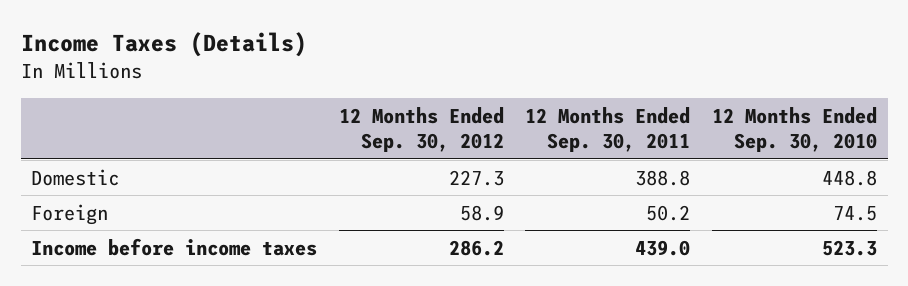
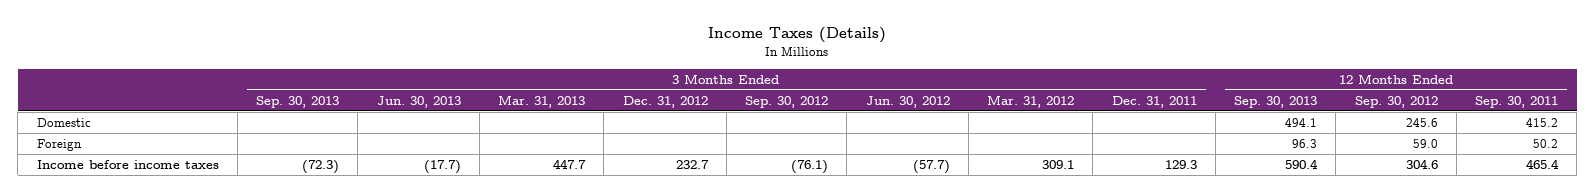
- | 12 Months Ended Sep. 30, 2012 | 12 Months Ended Sep. 30, 2011 | 12 Months Ended Sep. 30, 2010
+ | 3 Months Ended Sep. 30, 2013 | 3 Months Ended Jun. 30, 2013 | 3 Months Ended Mar. 31, 2013 | 3 Months Ended Dec. 31, 2012 | 3 Months Ended Sep. 30, 2012 | 3 Months Ended Jun. 30, 2012 | 3 Months Ended Mar. 31, 2012 | 3 Months Ended Dec. 31, 2011 | 12 Months Ended Sep. 30, 2013 | 12 Months Ended Sep. 30, 2012 | 12 Months Ended Sep. 30, 2011
- Domestic | 227.3 | 388.8 | 448.8
- Foreign | 58.9 | 50.2 | 74.5
- Income before income taxes | 286.2 | 439.0 | 523.3
+ Domestic | | | | | | | | | 494.1 | 245.6 | 415.2
+ Foreign | | | | | | | | | 96.3 | 59.0 | 50.2
+ Income before income taxes | (72.3) | (17.7) | 447.7 | 232.7 | (76.1) | (57.7) | 309.1 | 129.3 | 590.4 | 304.6 | 465.4

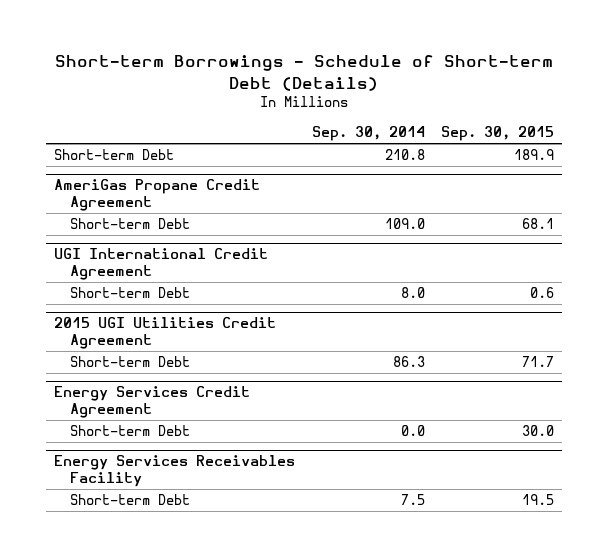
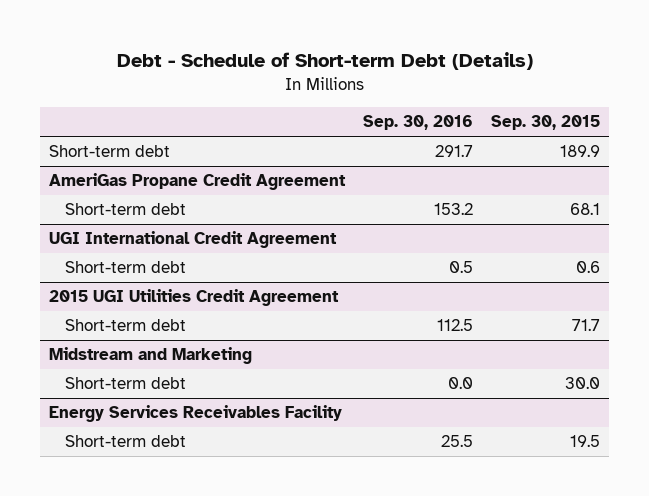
- Short-term Borrowings - Schedule of Short-term Debt (Details)
+ Debt - Schedule of Short-term Debt (Details)
- | Sep. 30, 2014 | Sep. 30, 2015
+ | Sep. 30, 2016 | Sep. 30, 2015
- Short-term Debt | 210.8 | 189.9
+ Short-term debt | 291.7 | 189.9
@ AmeriGas Propane Credit Agreement
- Short-term Debt | 109.0 | 68.1
+ Short-term debt | 153.2 | 68.1
@ UGI International Credit Agreement
- Short-term Debt | 8.0 | 0.6
+ Short-term debt | 0.5 | 0.6
@ 2015 UGI Utilities Credit Agreement
- Short-term Debt | 86.3 | 71.7
- Energy Services Credit Agreement
- Short-term Debt | 0.0 | 30.0
@ 2015 UGI Utilities Credit Agreement
+ Short-term debt | 112.5 | 71.7
+ Midstream and Marketing
+ Short-term debt | 0.0 | 30.0
@ Energy Services Receivables Facility
- Short-term Debt | 7.5 | 19.5
+ Short-term debt | 25.5 | 19.5

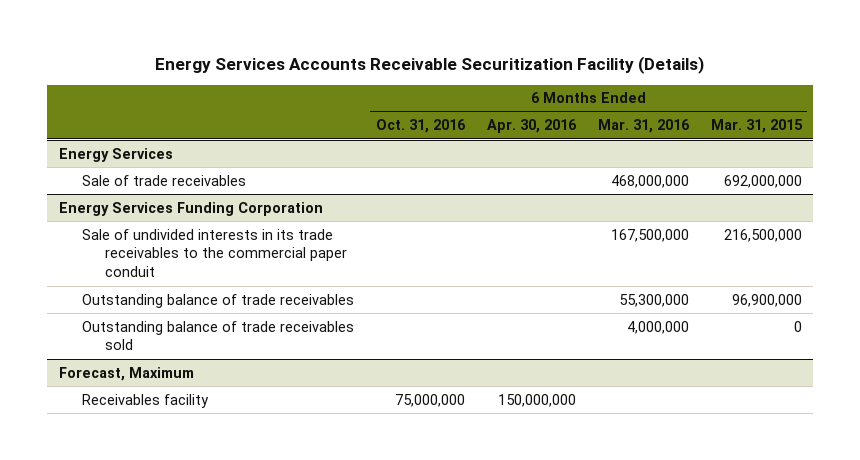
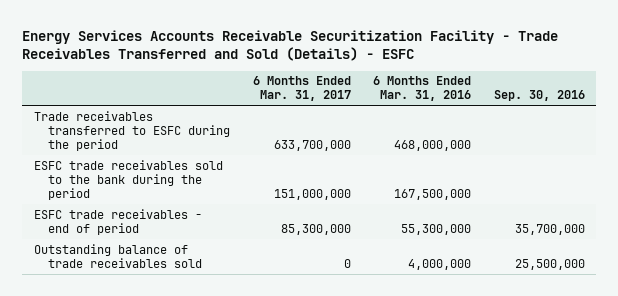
- Energy Services Accounts Receivable Securitization Facility (Details)
+ Energy Services Accounts Receivable Securitization Facility - Trade Receivables Transferred and Sold (Details) - ESFC
- | 6 Months Ended Oct. 31, 2016 | 6 Months Ended Apr. 30, 2016 | 6 Months Ended Mar. 31, 2016 | 6 Months Ended Mar. 31, 2015
+ | 6 Months Ended Mar. 31, 2017 | 6 Months Ended Mar. 31, 2016 | Sep. 30, 2016
- Energy Services
- Sale of trade receivables | | | 468,000,000 | 692,000,000
- Energy Services Funding Corporation
- Sale of undivided interests in its trade receivables to the commercial paper conduit | | | 167,500,000 | 216,500,000
- Outstanding balance of trade receivables | | | 55,300,000 | 96,900,000
+ Trade receivables transferred to ESFC during the period | 633,700,000 | 468,000,000 |
+ ESFC trade receivables sold to the bank during the period | 151,000,000 | 167,500,000 |
+ ESFC trade receivables - end of period | 85,300,000 | 55,300,000 | 35,700,000
- Forecast, Maximum
- Receivables facility | 75,000,000 | 150,000,000 | |

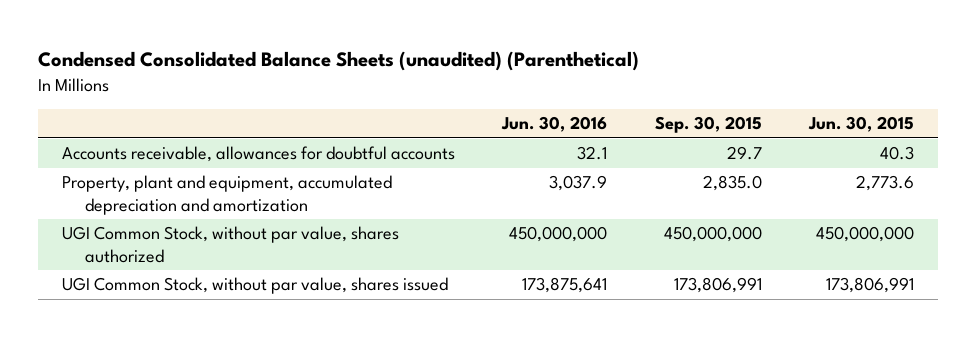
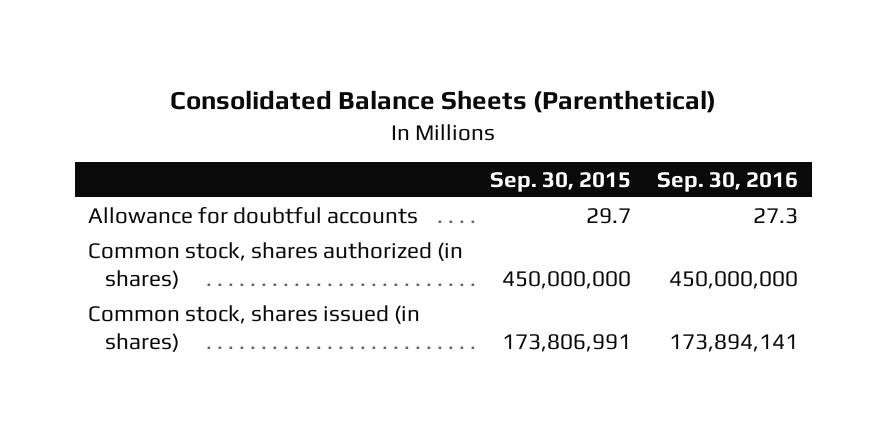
- Condensed Consolidated Balance Sheets (unaudited) (Parenthetical)
+ Consolidated Balance Sheets (Parenthetical)
- | Jun. 30, 2016 | Sep. 30, 2015 | Jun. 30, 2015
+ | Sep. 30, 2015 | Sep. 30, 2016
- Accounts receivable, allowances for doubtful accounts | 32.1 | 29.7 | 40.3
- Property, plant and equipment, accumulated depreciation and amortization | 3,037.9 | 2,835.0 | 2,773.6
- UGI Common Stock, without par value, shares authorized | 450,000,000 | 450,000,000 | 450,000,000
- UGI Common Stock, without par value, shares issued | 173,875,641 | 173,806,991 | 173,806,991
+ Allowance for doubtful accounts | 29.7 | 27.3
+ Common stock, shares authorized (in shares) | 450,000,000 | 450,000,000
+ Common stock, shares issued (in shares) | 173,806,991 | 173,894,141

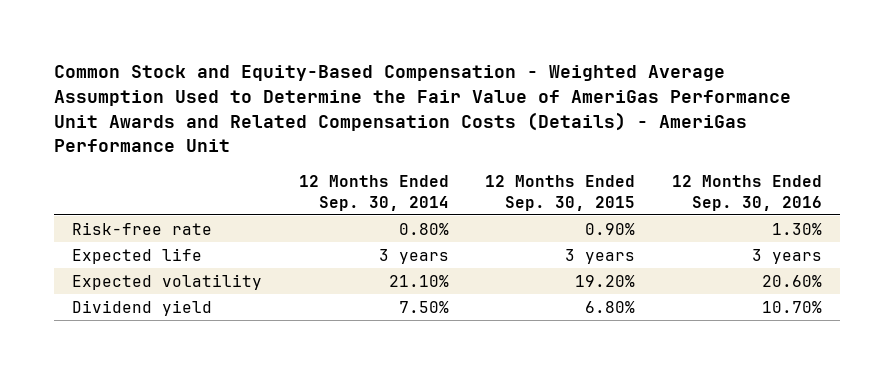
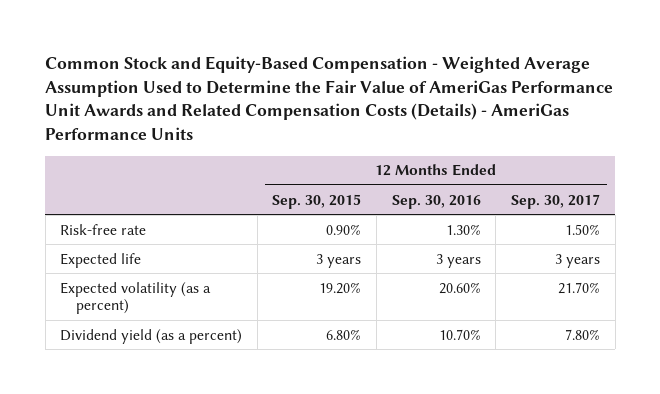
- Common Stock and Equity-Based Compensation - Weighted Average Assumption Used to Determine the Fair Value of AmeriGas Performance Unit Awards and Related Compensation Costs (Details) - AmeriGas Performance Unit
+ Common Stock and Equity-Based Compensation - Weighted Average Assumption Used to Determine the Fair Value of AmeriGas Performance Unit Awards and Related Compensation Costs (Details) - AmeriGas Performance Units
- | 12 Months Ended Sep. 30, 2014 | 12 Months Ended Sep. 30, 2015 | 12 Months Ended Sep. 30, 2016
+ | 12 Months Ended Sep. 30, 2015 | 12 Months Ended Sep. 30, 2016 | 12 Months Ended Sep. 30, 2017
- Expected volatility | 21.10% | 19.20% | 20.60%
- Dividend yield | 7.50% | 6.80% | 10.70%
+ Expected volatility (as a percent) | 19.20% | 20.60% | 21.70%
+ Dividend yield (as a percent) | 6.80% | 10.70% | 7.80%

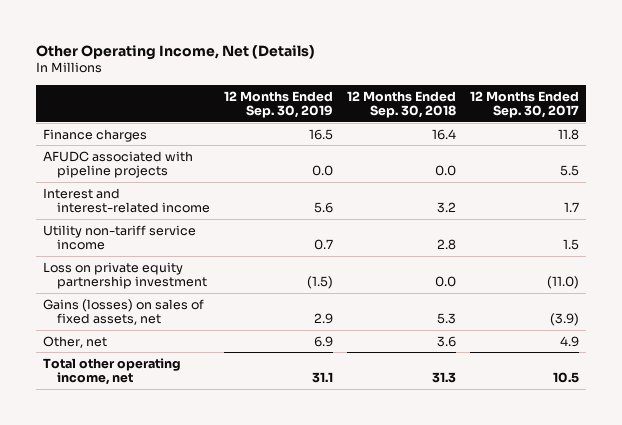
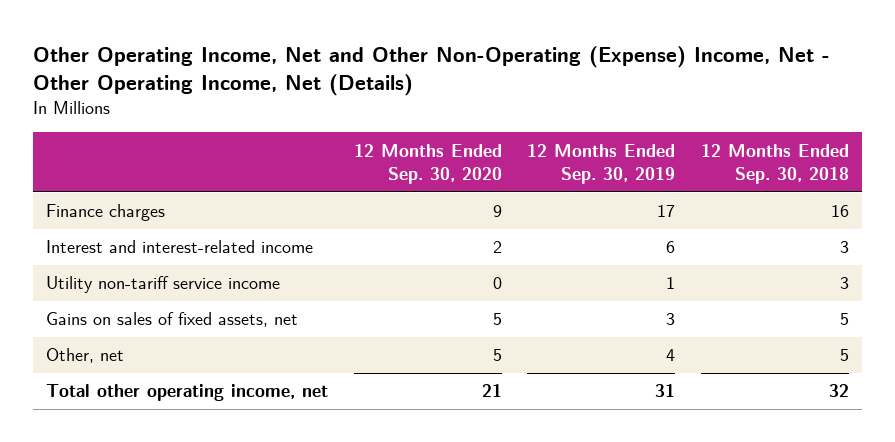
- Other Operating Income, Net (Details)
+ Other Operating Income, Net and Other Non-Operating (Expense) Income, Net - Other Operating Income, Net (Details)
- | 12 Months Ended Sep. 30, 2019 | 12 Months Ended Sep. 30, 2018 | 12 Months Ended Sep. 30, 2017
+ | 12 Months Ended Sep. 30, 2020 | 12 Months Ended Sep. 30, 2019 | 12 Months Ended Sep. 30, 2018
- Finance charges | 16.5 | 16.4 | 11.8
- AFUDC associated with pipeline projects | 0.0 | 0.0 | 5.5
- Interest and interest-related income | 5.6 | 3.2 | 1.7
- Utility non-tariff service income | 0.7 | 2.8 | 1.5
- Loss on private equity partnership investment | (1.5) | 0.0 | (11.0)
- Gains (losses) on sales of fixed assets, net | 2.9 | 5.3 | (3.9)
- Other, net | 6.9 | 3.6 | 4.9
- Total other operating income, net | 31.1 | 31.3 | 10.5
+ Finance charges | 9 | 17 | 16
+ Interest and interest-related income | 2 | 6 | 3
+ Utility non-tariff service income | 0 | 1 | 3
+ Gains on sales of fixed assets, net | 5 | 3 | 5
+ Other, net | 5 | 4 | 5
+ Total other operating income, net | 21 | 31 | 32

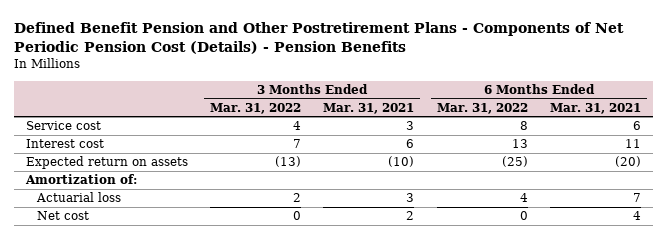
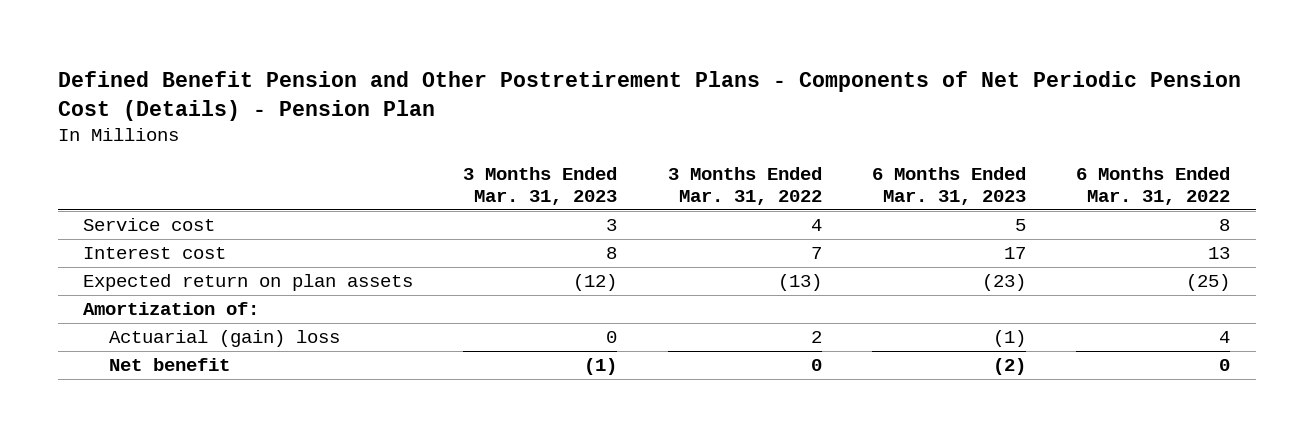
- Defined Benefit Pension and Other Postretirement Plans - Components of Net Periodic Pension Cost (Details) - Pension Benefits
+ Defined Benefit Pension and Other Postretirement Plans - Components of Net Periodic Pension Cost (Details) - Pension Plan
- | 3 Months Ended Mar. 31, 2022 | 3 Months Ended Mar. 31, 2021 | 6 Months Ended Mar. 31, 2022 | 6 Months Ended Mar. 31, 2021
+ | 3 Months Ended Mar. 31, 2023 | 3 Months Ended Mar. 31, 2022 | 6 Months Ended Mar. 31, 2023 | 6 Months Ended Mar. 31, 2022
- Expected return on assets | (13) | (10) | (25) | (20)
+ Expected return on plan assets | (12) | (13) | (23) | (25)
- Actuarial loss | 2 | 3 | 4 | 7
- Net cost | 0 | 2 | 0 | 4
+ Actuarial (gain) loss | 0 | 2 | (1) | 4
+ Net benefit | (1) | 0 | (2) | 0

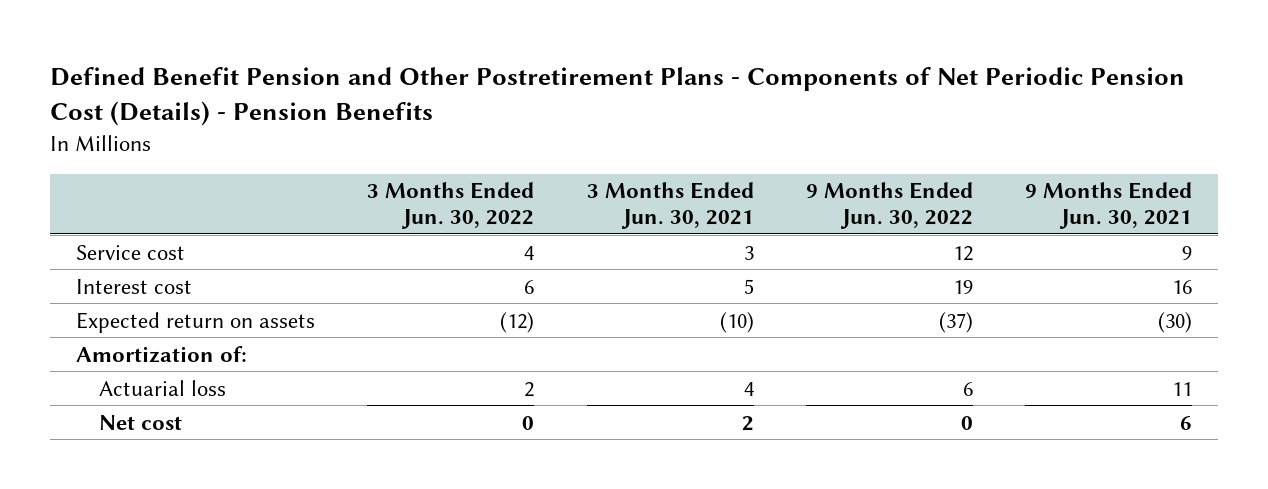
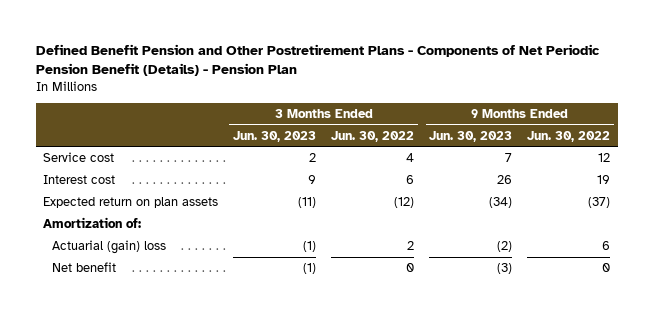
- Defined Benefit Pension and Other Postretirement Plans - Components of Net Periodic Pension Cost (Details) - Pension Benefits
+ Defined Benefit Pension and Other Postretirement Plans - Components of Net Periodic Pension Benefit (Details) - Pension Plan
- | 3 Months Ended Jun. 30, 2022 | 3 Months Ended Jun. 30, 2021 | 9 Months Ended Jun. 30, 2022 | 9 Months Ended Jun. 30, 2021
+ | 3 Months Ended Jun. 30, 2023 | 3 Months Ended Jun. 30, 2022 | 9 Months Ended Jun. 30, 2023 | 9 Months Ended Jun. 30, 2022
- Expected return on assets | (12) | (10) | (37) | (30)
+ Expected return on plan assets | (11) | (12) | (34) | (37)
- Actuarial loss | 2 | 4 | 6 | 11
- Net cost | 0 | 2 | 0 | 6
+ Actuarial (gain) loss | (1) | 2 | (2) | 6
+ Net benefit | (1) | 0 | (3) | 0

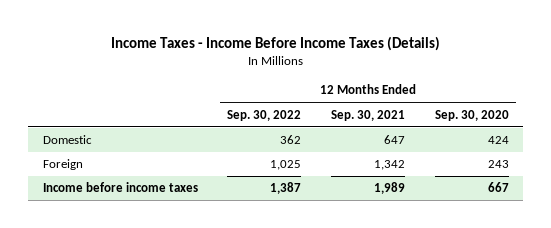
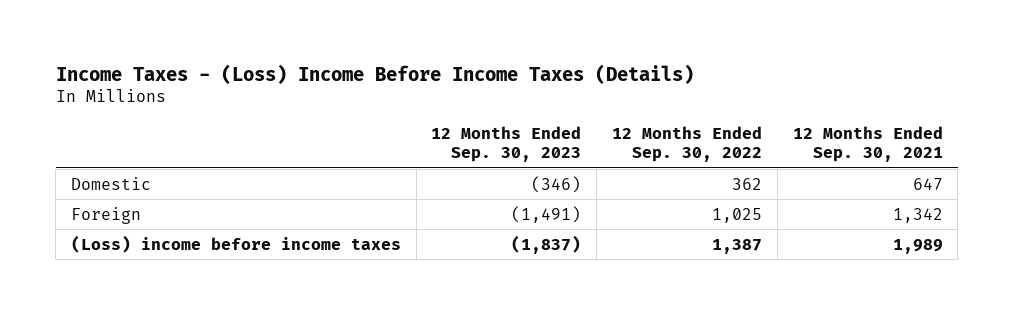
- Income Taxes - Income Before Income Taxes (Details)
+ Income Taxes - (Loss) Income Before Income Taxes (Details)
- | 12 Months Ended Sep. 30, 2022 | 12 Months Ended Sep. 30, 2021 | 12 Months Ended Sep. 30, 2020
+ | 12 Months Ended Sep. 30, 2023 | 12 Months Ended Sep. 30, 2022 | 12 Months Ended Sep. 30, 2021
- Income before income taxes | 1,387 | 1,989 | 667
+ (Loss) income before income taxes | (1,837) | 1,387 | 1,989

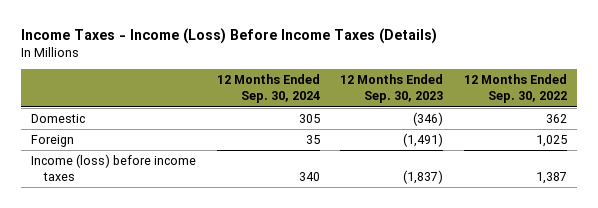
- Income Taxes - (Loss) Income Before Income Taxes (Details)
+ Income Taxes - Income (Loss) Before Income Taxes (Details)
- | 12 Months Ended Sep. 30, 2023 | 12 Months Ended Sep. 30, 2022 | 12 Months Ended Sep. 30, 2021
+ | 12 Months Ended Sep. 30, 2024 | 12 Months Ended Sep. 30, 2023 | 12 Months Ended Sep. 30, 2022
- (Loss) income before income taxes | (1,837) | 1,387 | 1,989
+ Income (loss) before income taxes | 340 | (1,837) | 1,387

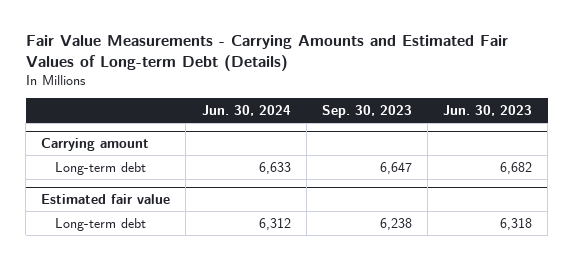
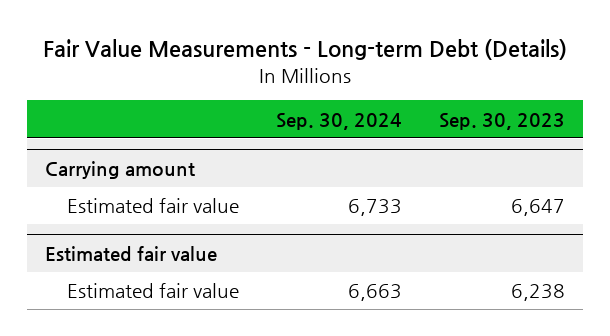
- Fair Value Measurements - Carrying Amounts and Estimated Fair Values of Long-term Debt (Details)
+ Fair Value Measurements - Long-term Debt (Details)
- | Jun. 30, 2024 | Sep. 30, 2023 | Jun. 30, 2023
+ | Sep. 30, 2024 | Sep. 30, 2023
@ Carrying amount
- Long-term debt | 6,633 | 6,647 | 6,682
+ Estimated fair value | 6,733 | 6,647
@ Estimated fair value
- Long-term debt | 6,312 | 6,238 | 6,318
+ Estimated fair value | 6,663 | 6,238

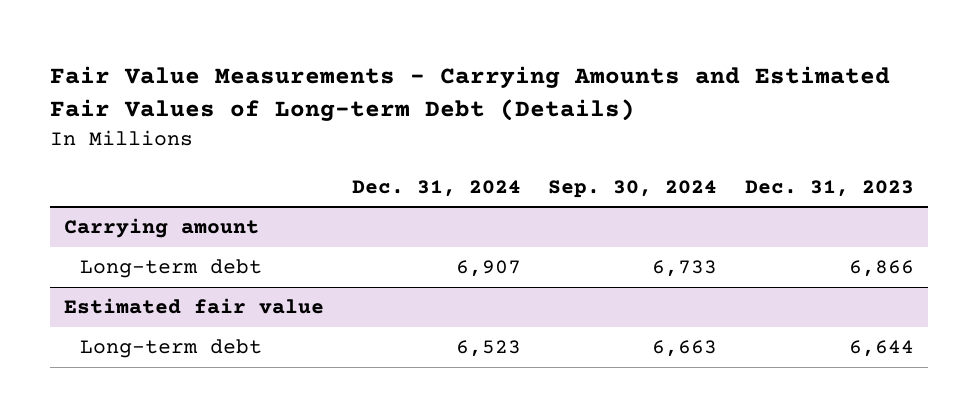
- Fair Value Measurements - Long-term Debt (Details)
+ Fair Value Measurements - Carrying Amounts and Estimated Fair Values of Long-term Debt (Details)
- | Sep. 30, 2024 | Sep. 30, 2023
+ | Dec. 31, 2024 | Sep. 30, 2024 | Dec. 31, 2023
@ Carrying amount
- Estimated fair value | 6,733 | 6,647
+ Long-term debt | 6,907 | 6,733 | 6,866
@ Estimated fair value
- Estimated fair value | 6,663 | 6,238
+ Long-term debt | 6,523 | 6,663 | 6,644

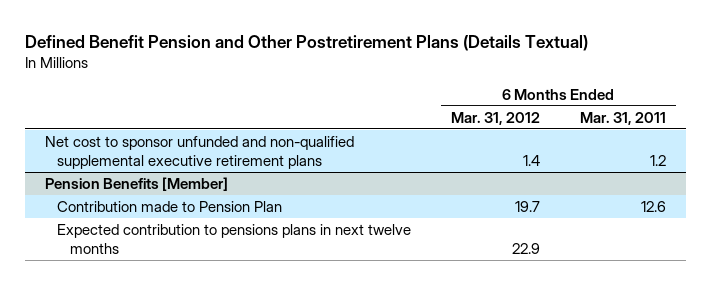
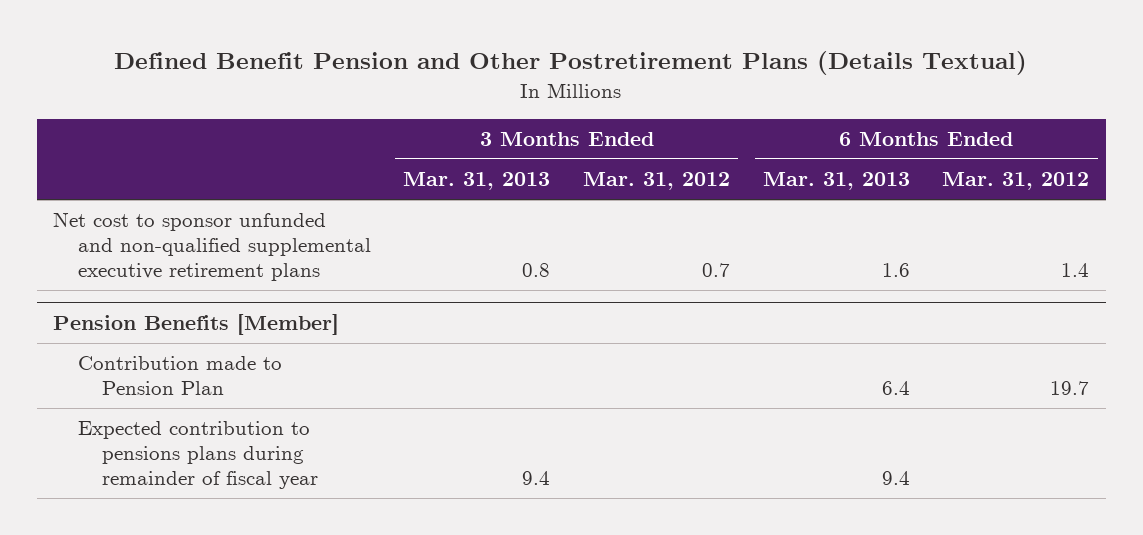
- | 6 Months Ended Mar. 31, 2012 | 6 Months Ended Mar. 31, 2011
+ | 3 Months Ended Mar. 31, 2013 | 3 Months Ended Mar. 31, 2012 | 6 Months Ended Mar. 31, 2013 | 6 Months Ended Mar. 31, 2012
@ Pension Benefits [Member]
- Expected contribution to pensions plans in next twelve months | 22.9 |
+ Expected contribution to pensions plans during remainder of fiscal year | 9.4 | | 9.4 |

